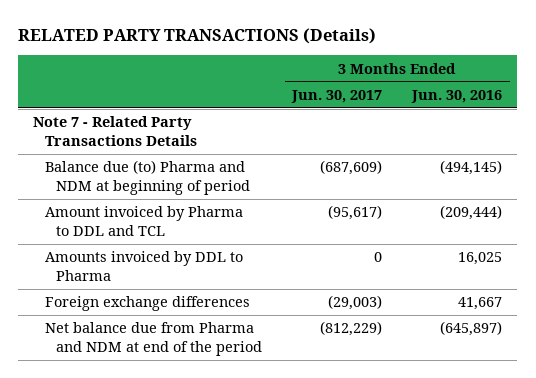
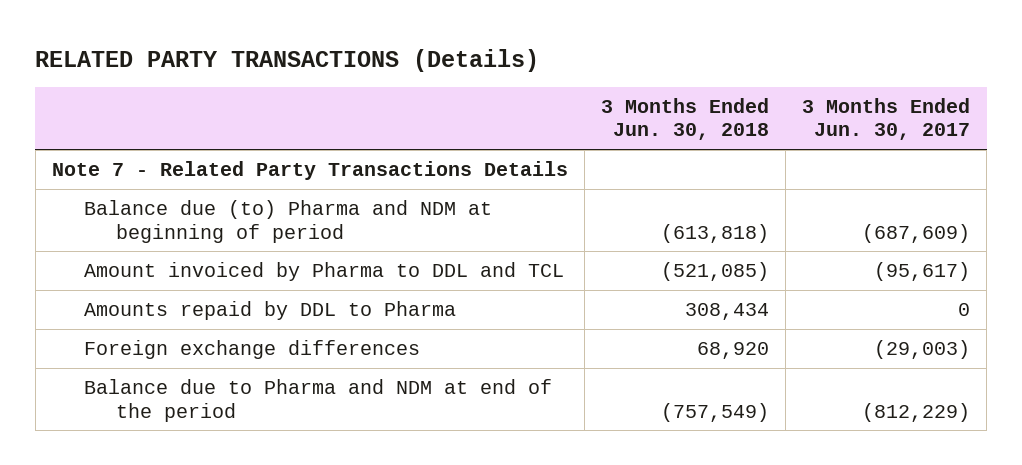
- | 3 Months Ended Jun. 30, 2017 | 3 Months Ended Jun. 30, 2016
+ | 3 Months Ended Jun. 30, 2018 | 3 Months Ended Jun. 30, 2017
- Amounts invoiced by DDL to Pharma | 0 | 16,025
+ Amounts repaid by DDL to Pharma | 308,434 | 0
- Net balance due from Pharma and NDM at end of the period | (812,229) | (645,897)
+ Balance due to Pharma and NDM at end of the period | (757,549) | (812,229)

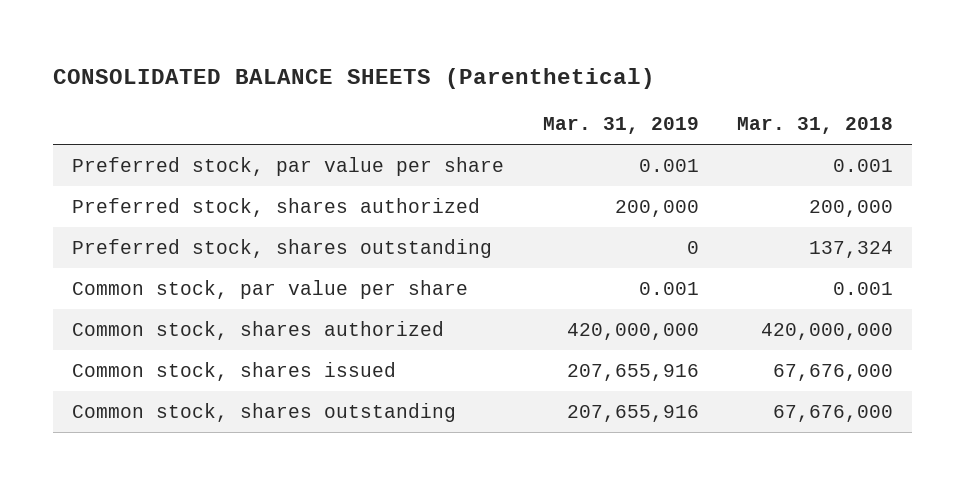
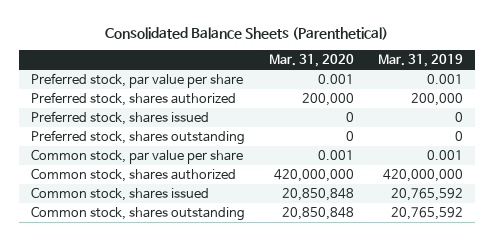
- CONSOLIDATED BALANCE SHEETS (Parenthetical)
+ Consolidated Balance Sheets (Parenthetical)
- | Mar. 31, 2019 | Mar. 31, 2018
+ | Mar. 31, 2020 | Mar. 31, 2019
+ Preferred stock, shares issued | 0 | 0
- Common stock, shares issued | 207,655,916 | 67,676,000
- Common stock, shares outstanding | 207,655,916 | 67,676,000
+ Common stock, shares issued | 20,850,848 | 20,765,592
+ Common stock, shares outstanding | 20,850,848 | 20,765,592

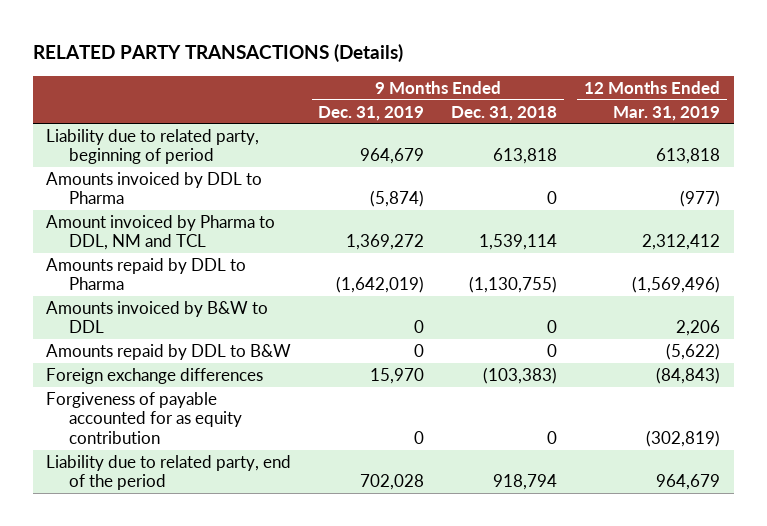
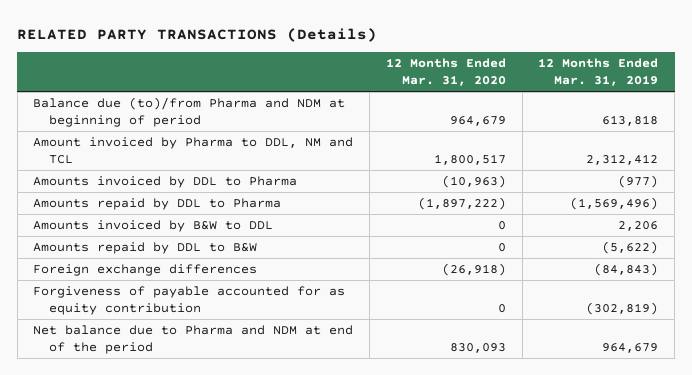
- | 9 Months Ended Dec. 31, 2019 | 9 Months Ended Dec. 31, 2018 | 12 Months Ended Mar. 31, 2019
+ | 12 Months Ended Mar. 31, 2020 | 12 Months Ended Mar. 31, 2019
- Liability due to related party, beginning of period | 964,679 | 613,818 | 613,818
+ Balance due (to)/from Pharma and NDM at beginning of period | 964,679 | 613,818
moved down: Amounts invoiced by DDL to Pharma | (10,963) | (977)
- Liability due to related party, end of the period | 702,028 | 918,794 | 964,679
+ Net balance due to Pharma and NDM at end of the period | 830,093 | 964,679

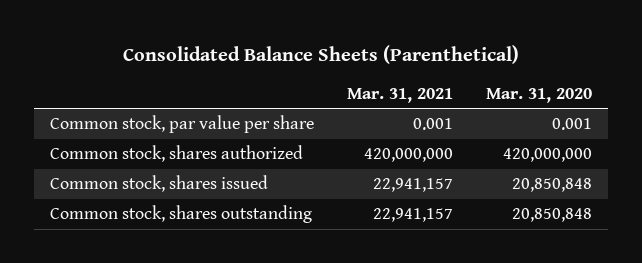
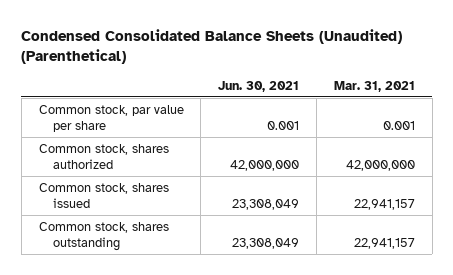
- Consolidated Balance Sheets (Parenthetical)
+ Condensed Consolidated Balance Sheets (Unaudited) (Parenthetical)
- | Mar. 31, 2021 | Mar. 31, 2020
+ | Jun. 30, 2021 | Mar. 31, 2021
- Common stock, shares authorized | 420,000,000 | 420,000,000
+ Common stock, shares authorized | 42,000,000 | 42,000,000

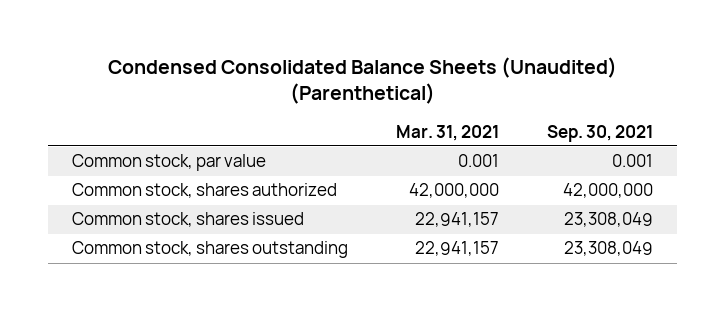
- | Jun. 30, 2021 | Mar. 31, 2021
+ | Mar. 31, 2021 | Sep. 30, 2021
- Common stock, par value per share | 0.001 | 0.001
+ Common stock, par value | 0.001 | 0.001

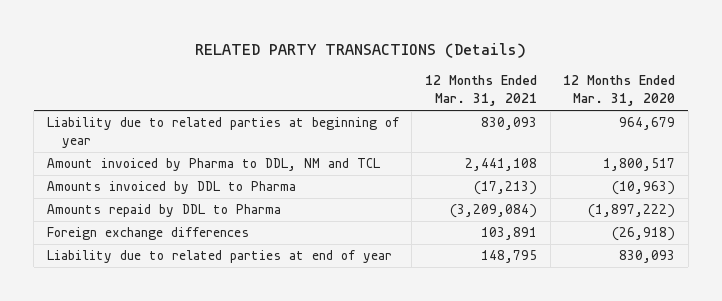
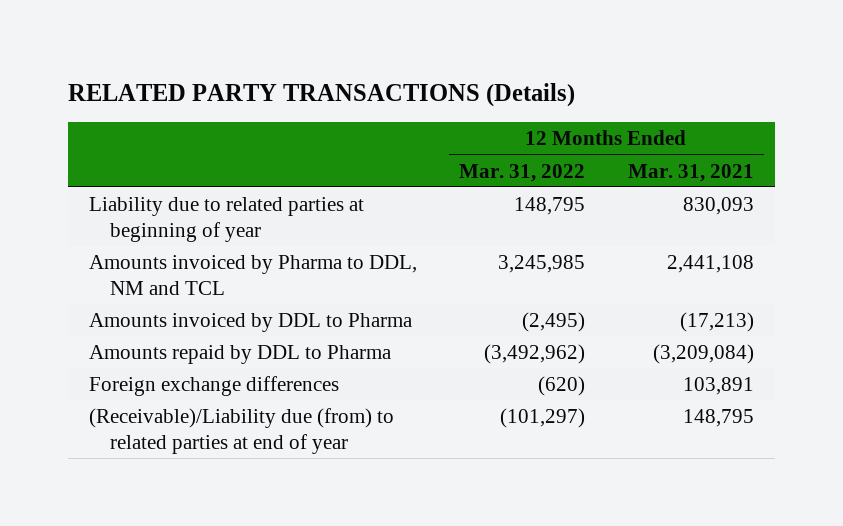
- | 12 Months Ended Mar. 31, 2021 | 12 Months Ended Mar. 31, 2020
+ | 12 Months Ended Mar. 31, 2022 | 12 Months Ended Mar. 31, 2021
- Amount invoiced by Pharma to DDL, NM and TCL | 2,441,108 | 1,800,517
+ Amounts invoiced by Pharma to DDL, NM and TCL | 3,245,985 | 2,441,108
- Liability due to related parties at end of year | 148,795 | 830,093
+ (Receivable)/Liability due (from) to related parties at end of year | (101,297) | 148,795

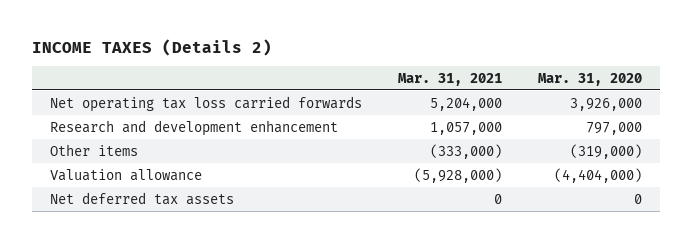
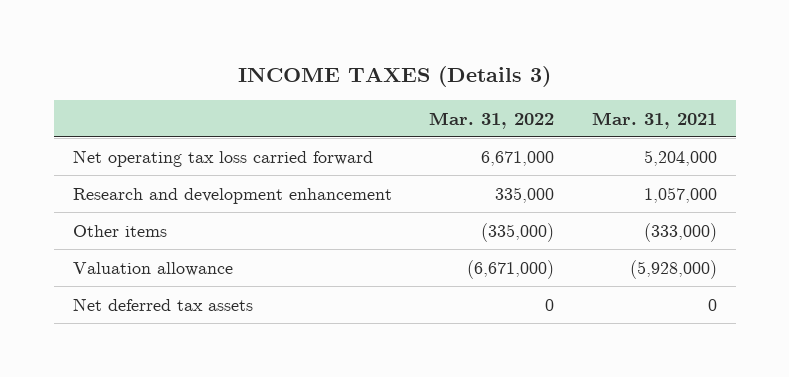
- INCOME TAXES (Details 2)
+ INCOME TAXES (Details 3)
- | Mar. 31, 2021 | Mar. 31, 2020
+ | Mar. 31, 2022 | Mar. 31, 2021
- Net operating tax loss carried forwards | 5,204,000 | 3,926,000
+ Net operating tax loss carried forward | 6,671,000 | 5,204,000

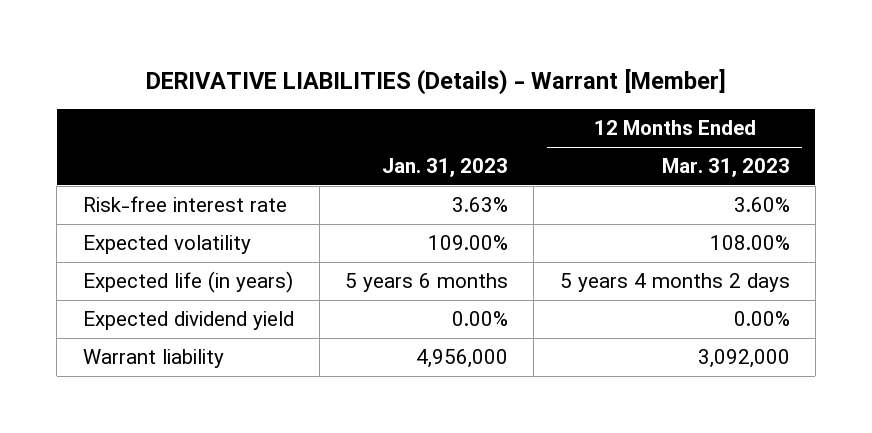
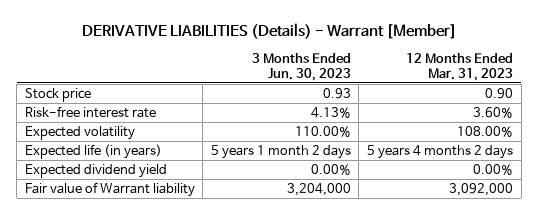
- | Jan. 31, 2023 | 12 Months Ended Mar. 31, 2023
+ | 3 Months Ended Jun. 30, 2023 | 12 Months Ended Mar. 31, 2023
+ Stock price | 0.93 | 0.90
- Warrant liability | 4,956,000 | 3,092,000
+ Fair value of Warrant liability | 3,204,000 | 3,092,000

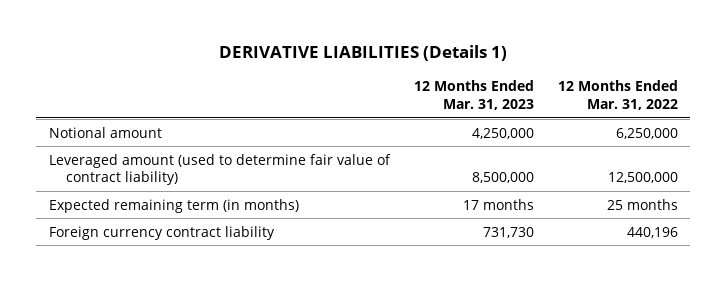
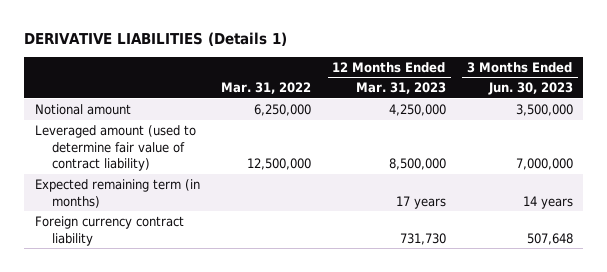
- | 12 Months Ended Mar. 31, 2023 | 12 Months Ended Mar. 31, 2022
+ | Mar. 31, 2022 | 12 Months Ended Mar. 31, 2023 | 3 Months Ended Jun. 30, 2023
- Expected remaining term (in months) | 17 months | 25 months
+ Expected remaining term (in months) | | 17 years | 14 years

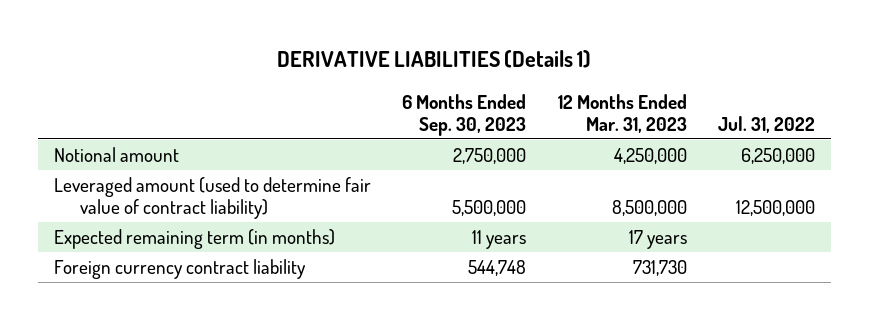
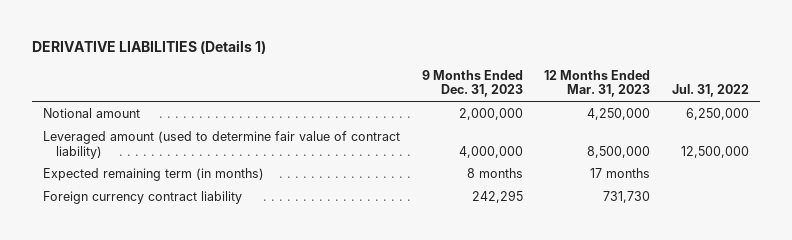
- | 6 Months Ended Sep. 30, 2023 | 12 Months Ended Mar. 31, 2023 | Jul. 31, 2022
+ | 9 Months Ended Dec. 31, 2023 | 12 Months Ended Mar. 31, 2023 | Jul. 31, 2022
- Expected remaining term (in months) | 11 years | 17 years |
+ Expected remaining term (in months) | 8 months | 17 months |

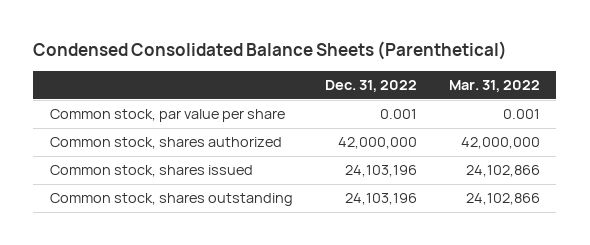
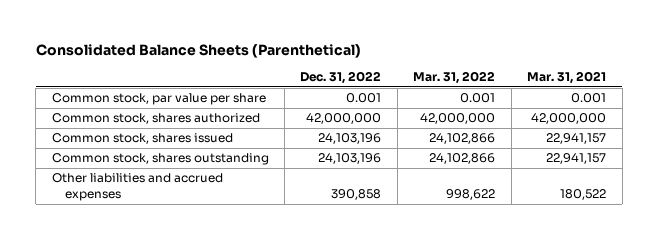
- Condensed Consolidated Balance Sheets (Parenthetical)
+ Consolidated Balance Sheets (Parenthetical)
- | Dec. 31, 2022 | Mar. 31, 2022
+ | Dec. 31, 2022 | Mar. 31, 2022 | Mar. 31, 2021
+ Other liabilities and accrued expenses | 390,858 | 998,622 | 180,522

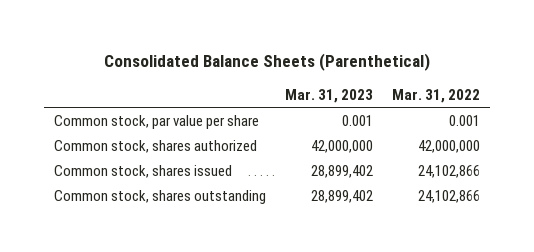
- | Dec. 31, 2022 | Mar. 31, 2022 | Mar. 31, 2021
+ | Mar. 31, 2023 | Mar. 31, 2022
- Other liabilities and accrued expenses | 390,858 | 998,622 | 180,522

